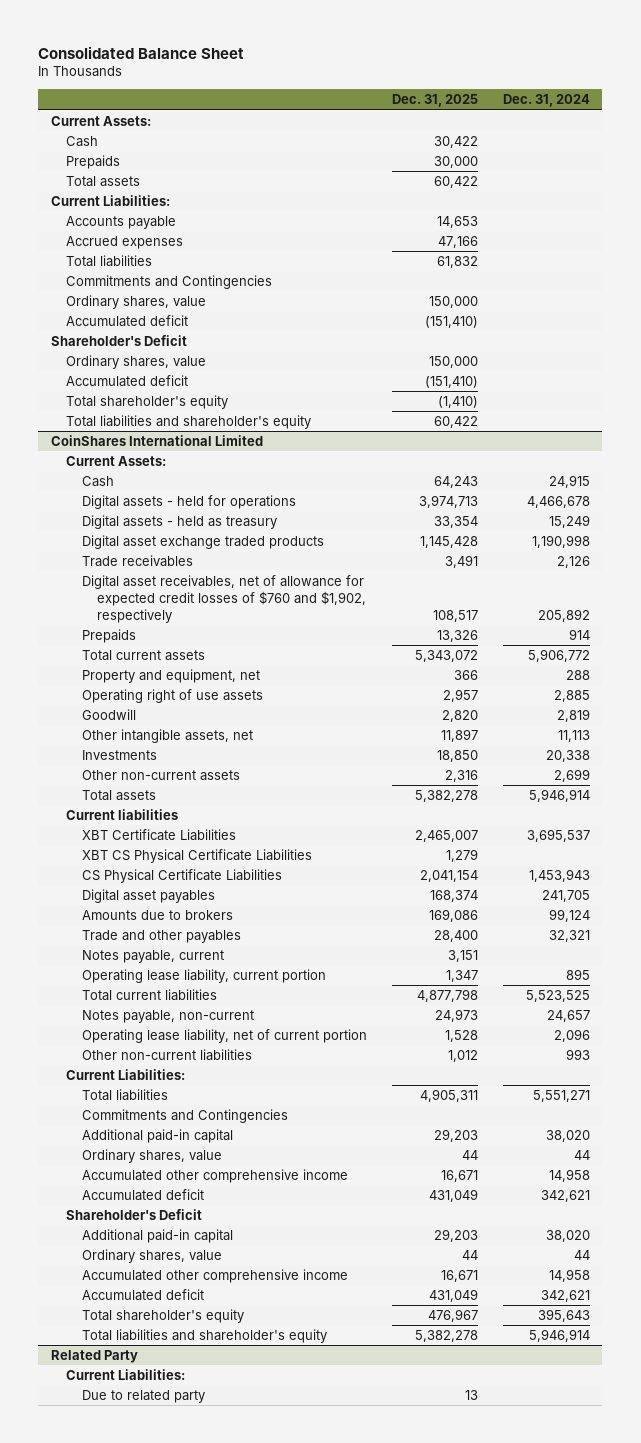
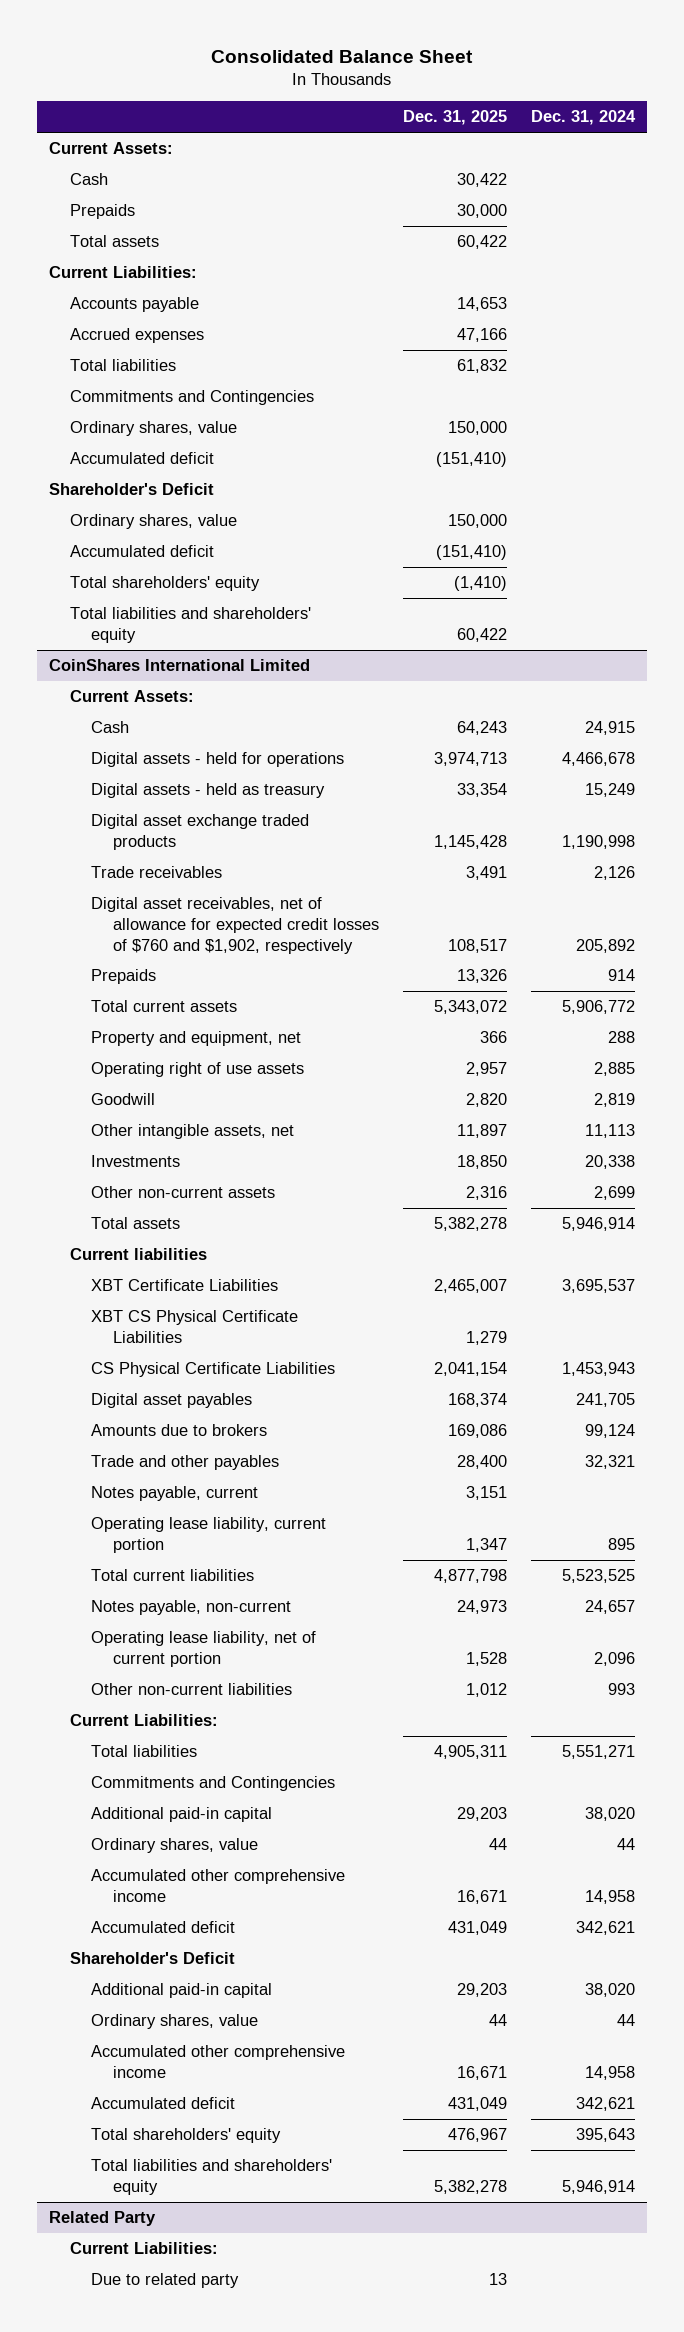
- Total shareholder's equity | (1,410) |
- Total liabilities and shareholder's equity | 60,422 |
+ Total shareholders' equity | (1,410) |
+ Total liabilities and shareholders' equity | 60,422 |
@ CoinShares International Limited
- Total shareholder's equity | 476,967 | 395,643
- Total liabilities and shareholder's equity | 5,382,278 | 5,946,914
+ Total shareholders' equity | 476,967 | 395,643
+ Total liabilities and shareholders' equity | 5,382,278 | 5,946,914

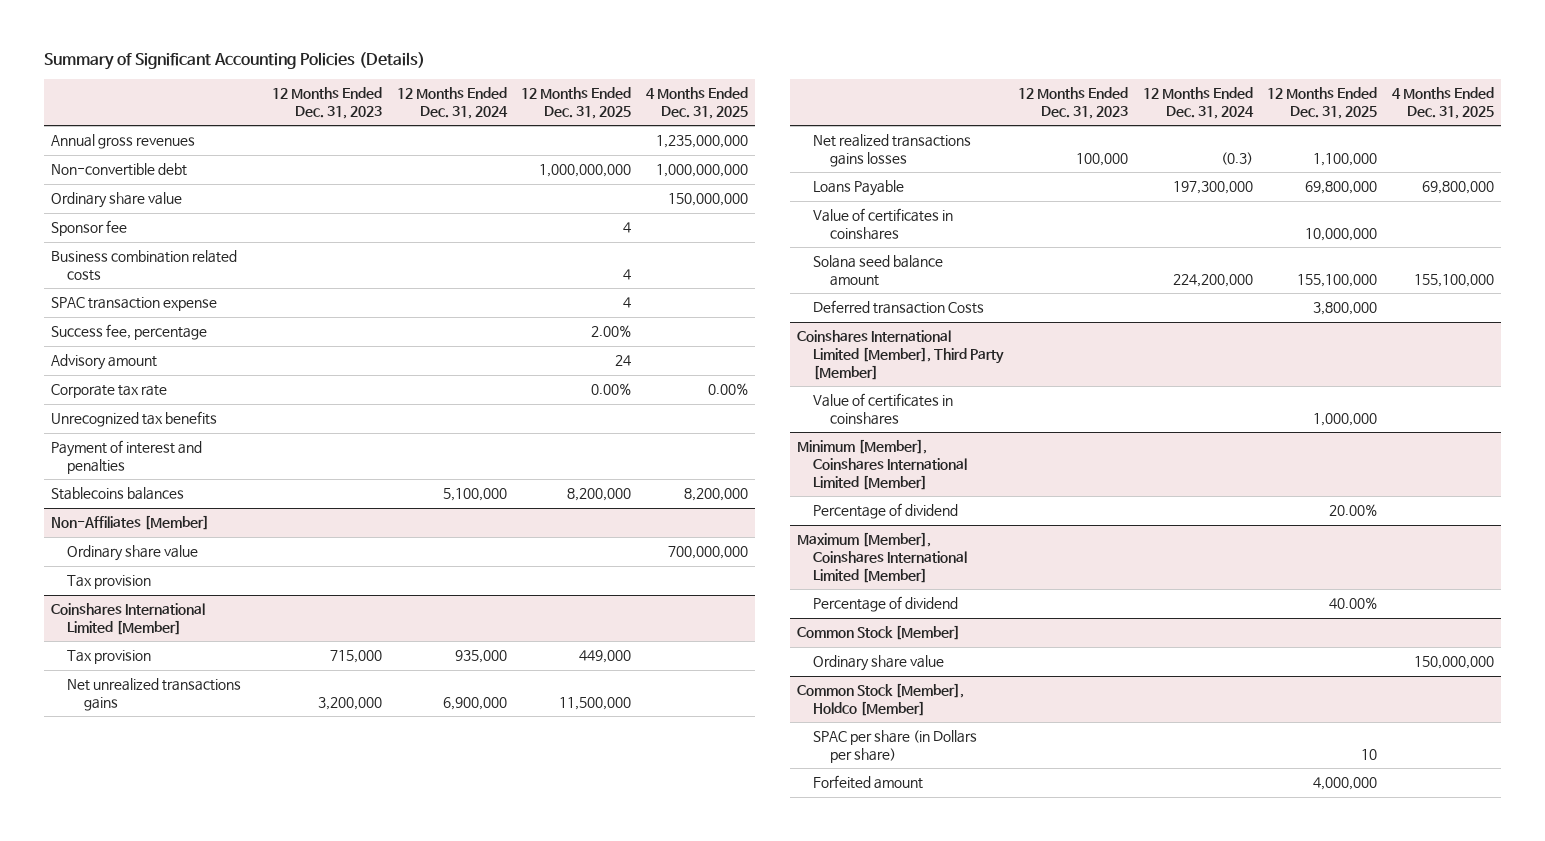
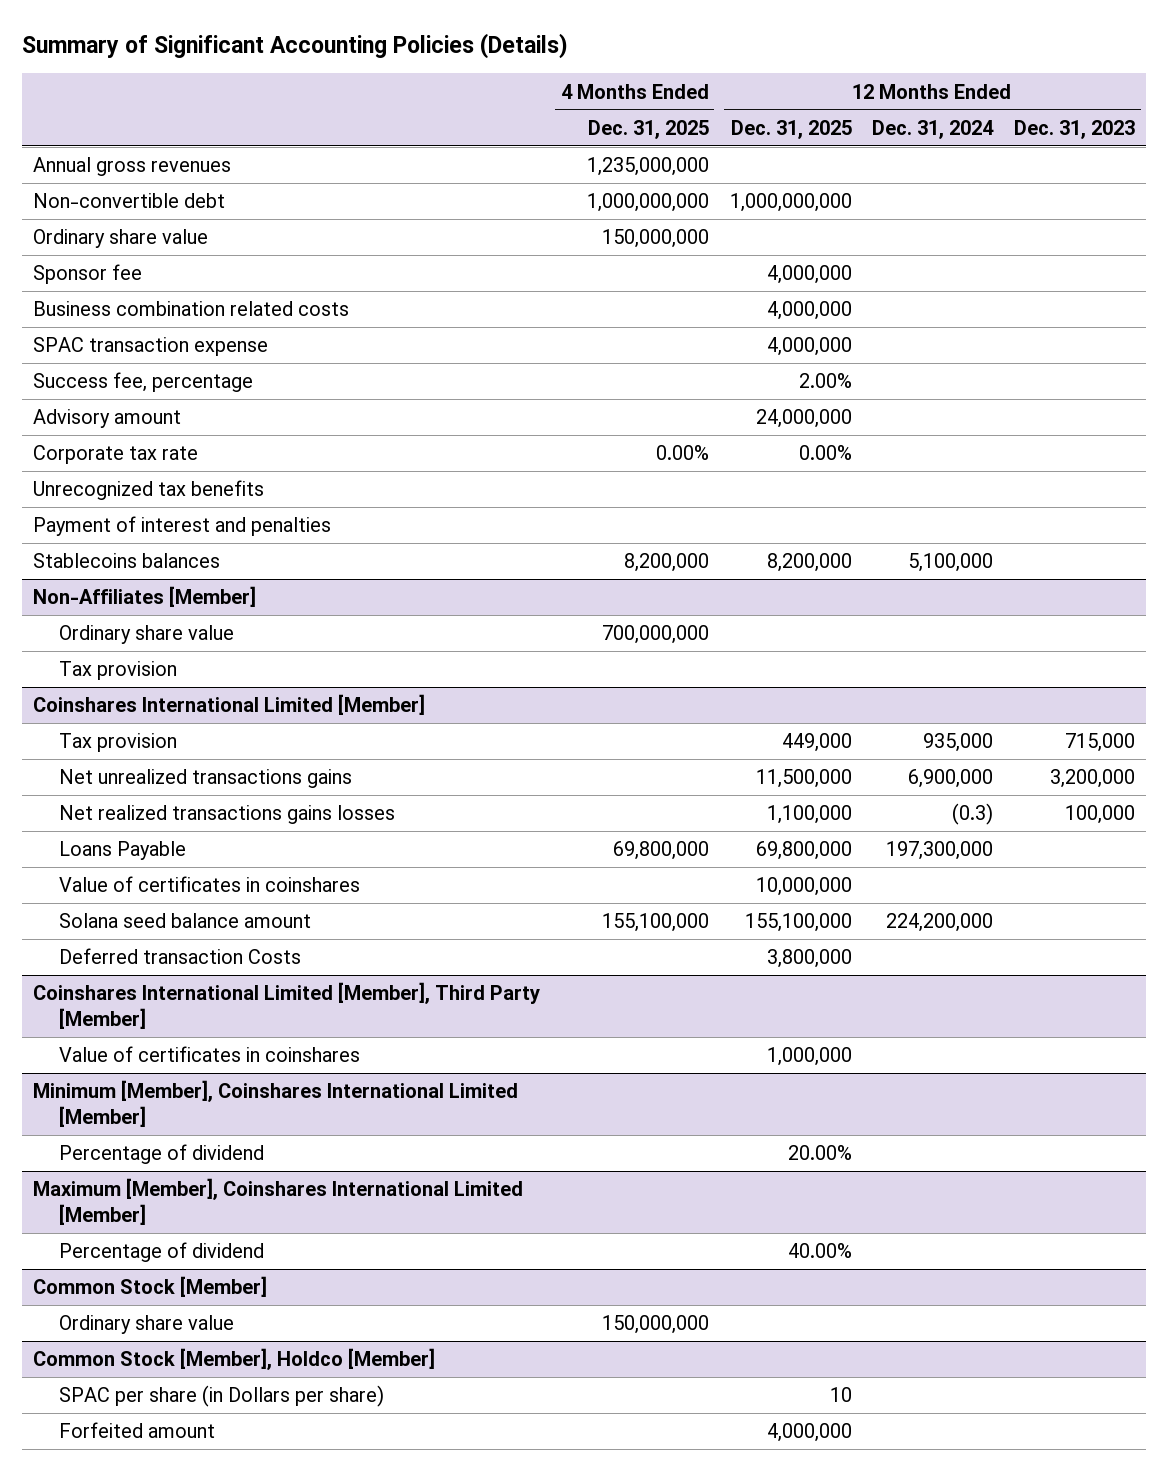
- | 12 Months Ended Dec. 31, 2023 | 12 Months Ended Dec. 31, 2024 | 12 Months Ended Dec. 31, 2025 | 4 Months Ended Dec. 31, 2025
+ | 4 Months Ended Dec. 31, 2025 | 12 Months Ended Dec. 31, 2025 | 12 Months Ended Dec. 31, 2024 | 12 Months Ended Dec. 31, 2023
- Sponsor fee | | | 4 |
- Business combination related costs | | | 4 |
- SPAC transaction expense | | | 4 |
+ Sponsor fee | | 4,000,000 | |
+ Business combination related costs | | 4,000,000 | |
+ SPAC transaction expense | | 4,000,000 | |
- Advisory amount | | | 24 |
+ Advisory amount | | 24,000,000 | |

